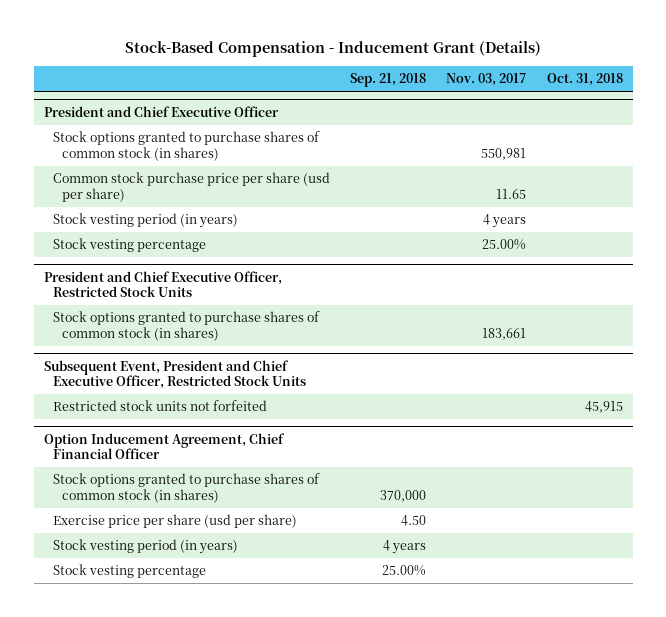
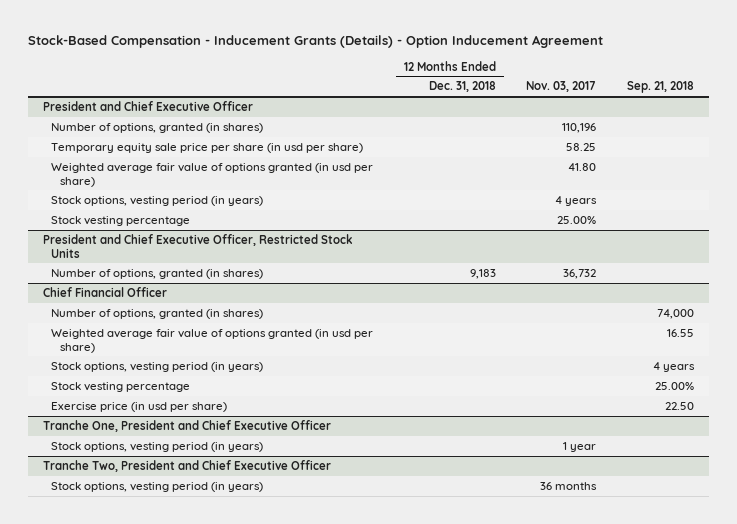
- Stock-Based Compensation - Inducement Grant (Details)
+ Stock-Based Compensation - Inducement Grants (Details) - Option Inducement Agreement
- | Sep. 21, 2018 | Nov. 03, 2017 | Oct. 31, 2018
+ | 12 Months Ended Dec. 31, 2018 | Nov. 03, 2017 | Sep. 21, 2018
@ President and Chief Executive Officer
- Stock options granted to purchase shares of common stock (in shares) | | 550,981 |
- Common stock purchase price per share (usd per share) | | 11.65 |
- Stock vesting period (in years) | | 4 years |
+ Number of options, granted (in shares) | | 110,196 |
+ Temporary equity sale price per share (in usd per share) | | 58.25 |
+ Weighted average fair value of options granted (in usd per share) | | 41.80 |
+ Stock options, vesting period (in years) | | 4 years |
@ President and Chief Executive Officer, Restricted Stock Units
- Stock options granted to purchase shares of common stock (in shares) | | 183,661 |
- Subsequent Event, President and Chief Executive Officer, Restricted Stock Units
- Restricted stock units not forfeited | | | 45,915
- Option Inducement Agreement, Chief Financial Officer
- Stock options granted to purchase shares of common stock (in shares) | 370,000 | |
- Exercise price per share (usd per share) | 4.50 | |
- Stock vesting period (in years) | 4 years | |
@ President and Chief Executive Officer, Restricted Stock Units
+ Number of options, granted (in shares) | 9,183 | 36,732 |
+ Chief Financial Officer
+ Number of options, granted (in shares) | | | 74,000
+ Weighted average fair value of options granted (in usd per share) | | | 16.55
+ Stock options, vesting period (in years) | | | 4 years
+ Exercise price (in usd per share) | | | 22.50
+ Tranche One, President and Chief Executive Officer
+ Stock options, vesting period (in years) | | 1 year |
+ Tranche Two, President and Chief Executive Officer
+ Stock options, vesting period (in years) | | 36 months |

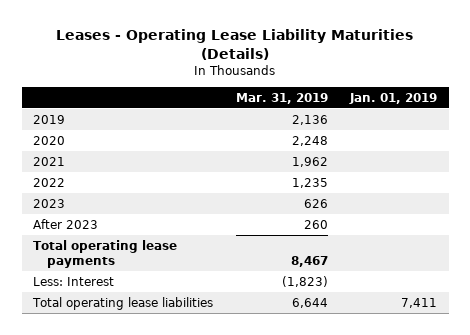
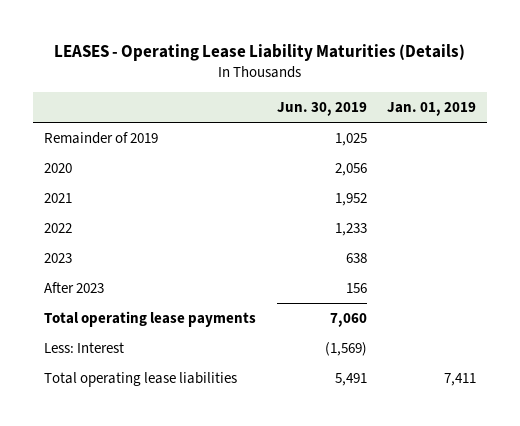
- Leases - Operating Lease Liability Maturities (Details)
+ LEASES - Operating Lease Liability Maturities (Details)
- | Mar. 31, 2019 | Jan. 01, 2019
+ | Jun. 30, 2019 | Jan. 01, 2019
- 2019 | 2,136 |
+ Remainder of 2019 | 1,025 |

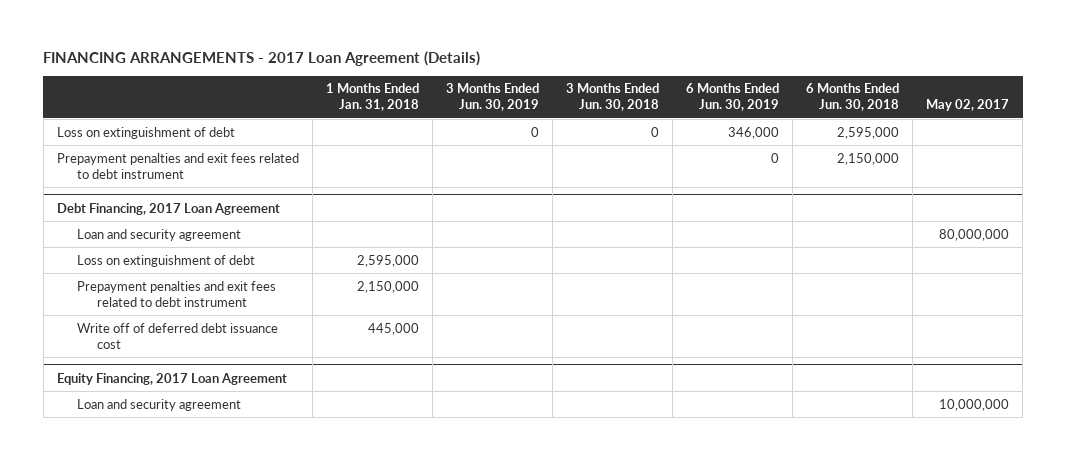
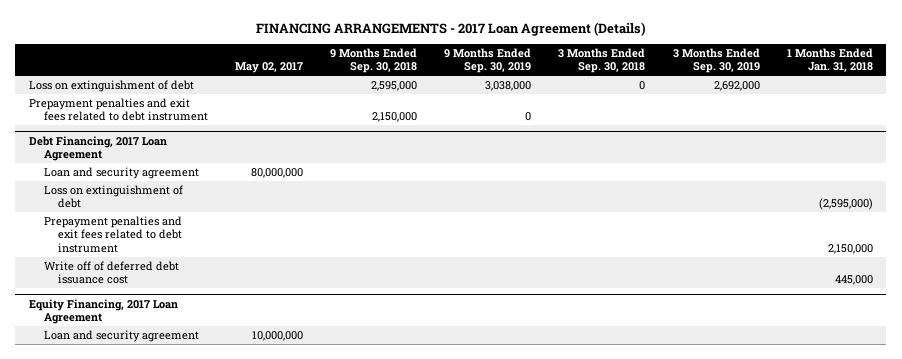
- | 1 Months Ended Jan. 31, 2018 | 3 Months Ended Jun. 30, 2019 | 3 Months Ended Jun. 30, 2018 | 6 Months Ended Jun. 30, 2019 | 6 Months Ended Jun. 30, 2018 | May 02, 2017
+ | May 02, 2017 | 9 Months Ended Sep. 30, 2018 | 9 Months Ended Sep. 30, 2019 | 3 Months Ended Sep. 30, 2018 | 3 Months Ended Sep. 30, 2019 | 1 Months Ended Jan. 31, 2018
@ Debt Financing, 2017 Loan Agreement
- Loss on extinguishment of debt | 2,595,000 | | | | |
+ Loss on extinguishment of debt | | | | | | (2,595,000)

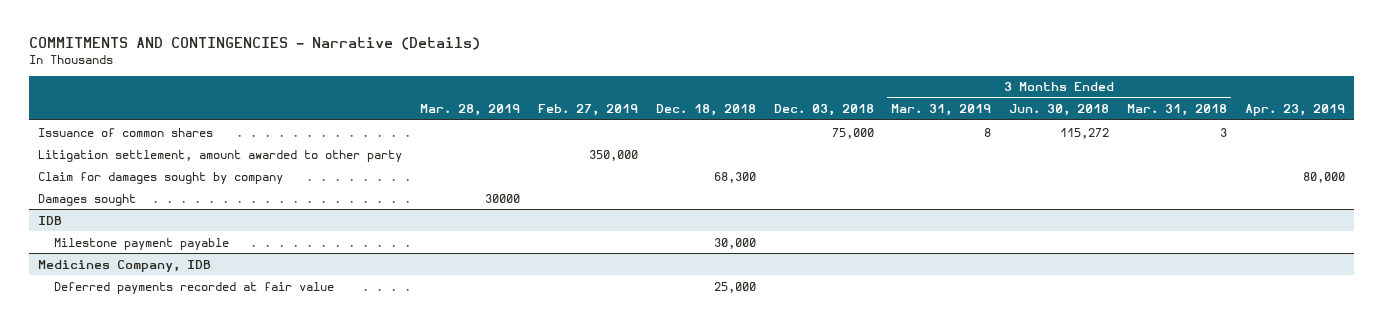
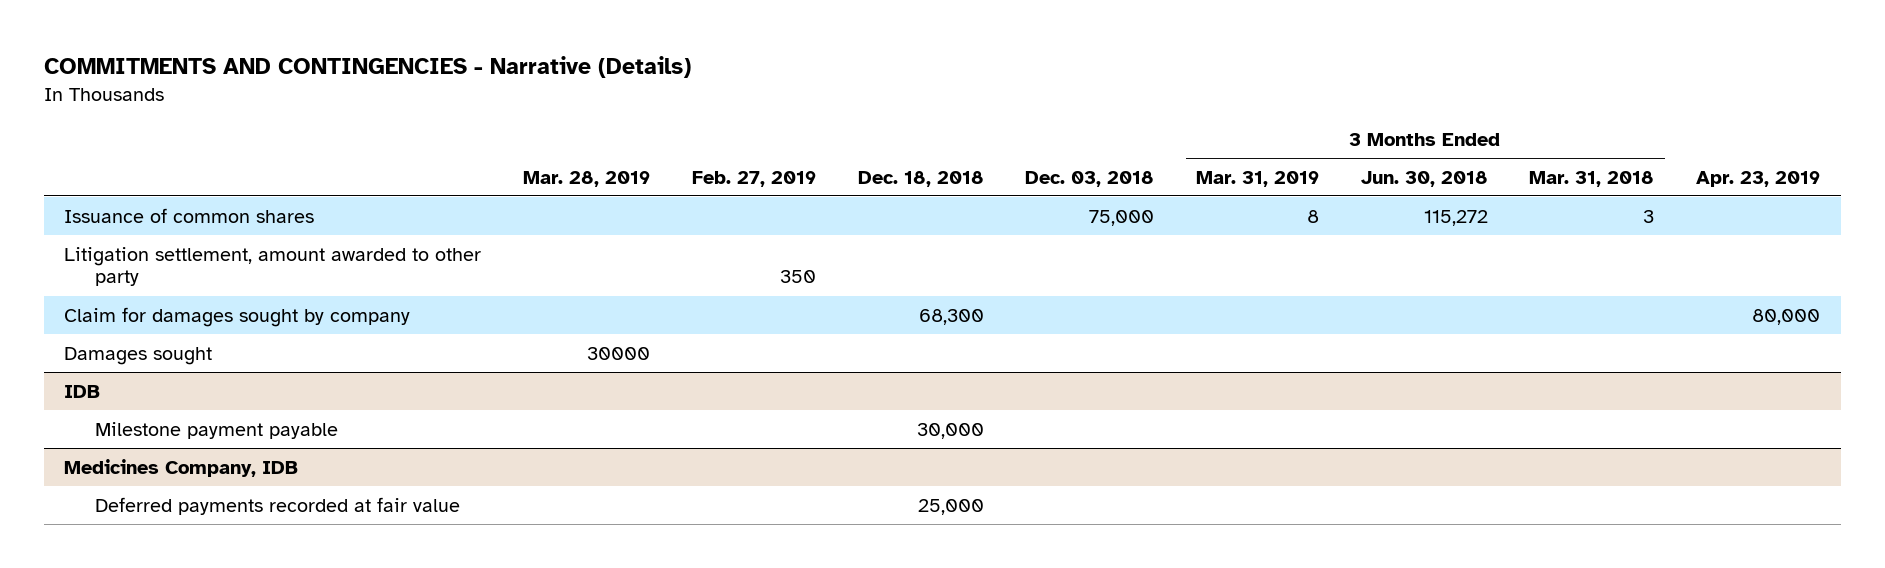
- Litigation settlement, amount awarded to other party | | 350,000 | | | | | |
+ Litigation settlement, amount awarded to other party | | 350 | | | | | |

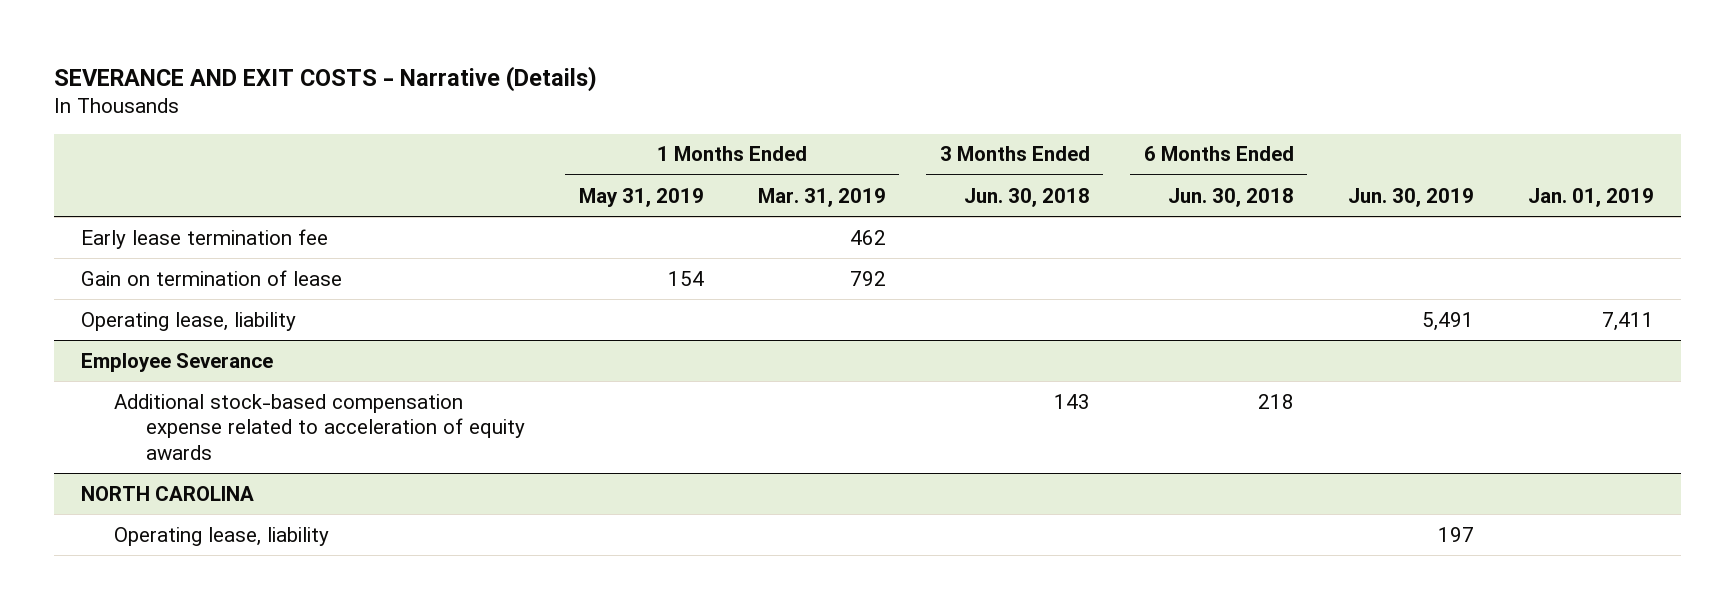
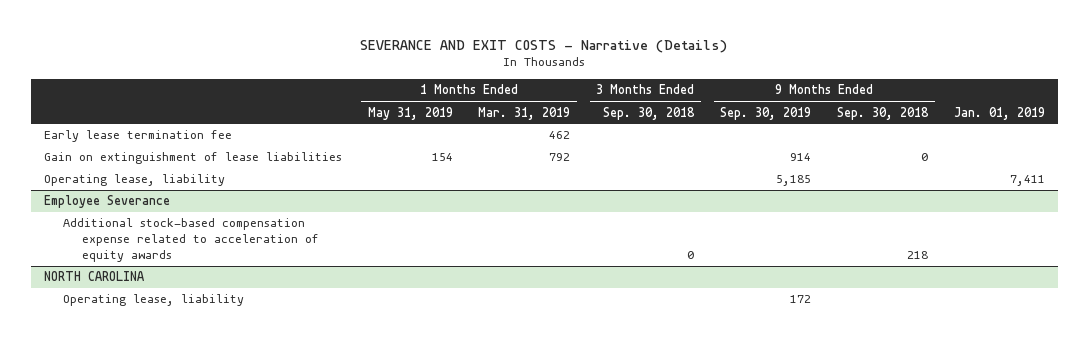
- | 1 Months Ended May 31, 2019 | 1 Months Ended Mar. 31, 2019 | 3 Months Ended Jun. 30, 2018 | 6 Months Ended Jun. 30, 2018 | Jun. 30, 2019 | Jan. 01, 2019
+ | 1 Months Ended May 31, 2019 | 1 Months Ended Mar. 31, 2019 | 3 Months Ended Sep. 30, 2018 | 9 Months Ended Sep. 30, 2019 | 9 Months Ended Sep. 30, 2018 | Jan. 01, 2019
- Gain on termination of lease | 154 | 792 | | | |
+ Gain on extinguishment of lease liabilities | 154 | 792 | | 914 | 0 |

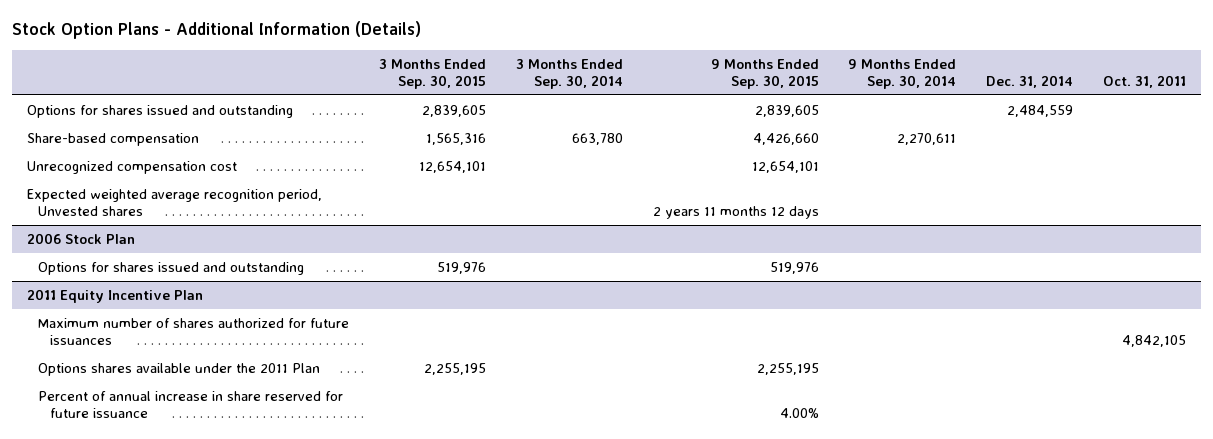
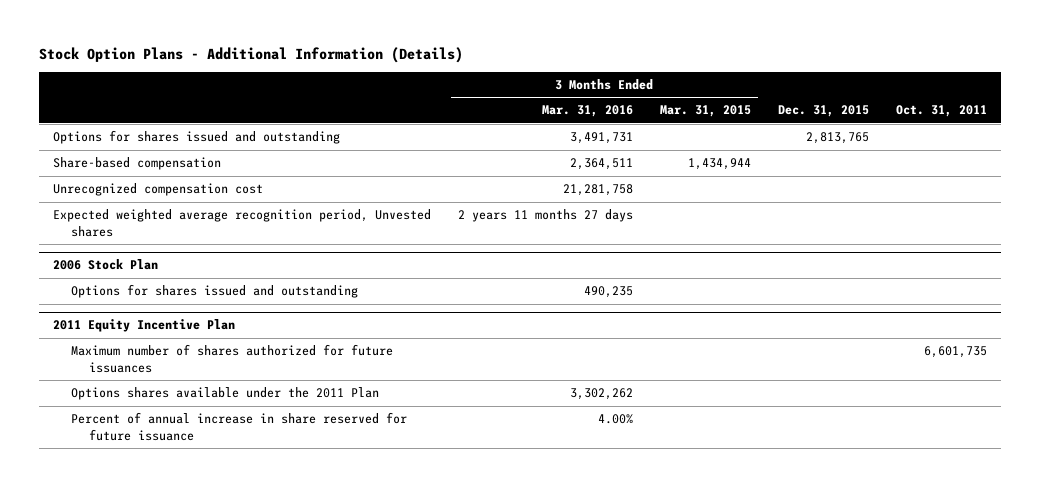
- | 3 Months Ended Sep. 30, 2015 | 3 Months Ended Sep. 30, 2014 | 9 Months Ended Sep. 30, 2015 | 9 Months Ended Sep. 30, 2014 | Dec. 31, 2014 | Oct. 31, 2011
+ | 3 Months Ended Mar. 31, 2016 | 3 Months Ended Mar. 31, 2015 | Dec. 31, 2015 | Oct. 31, 2011
@ 2011 Equity Incentive Plan
- Maximum number of shares authorized for future issuances | | | | | | 4,842,105
+ Maximum number of shares authorized for future issuances | | | | 6,601,735

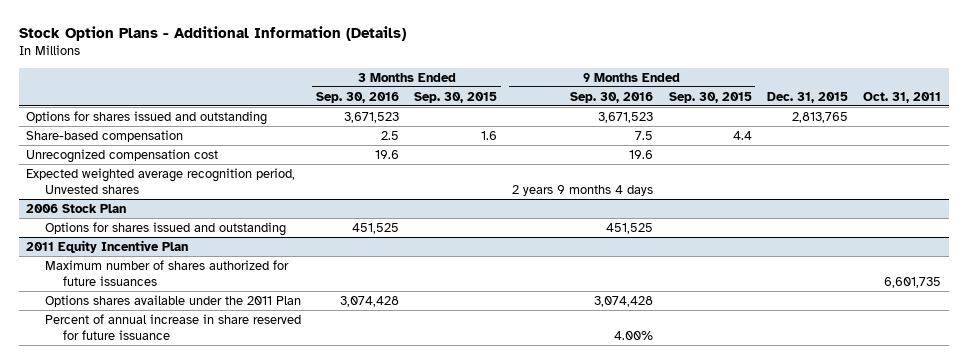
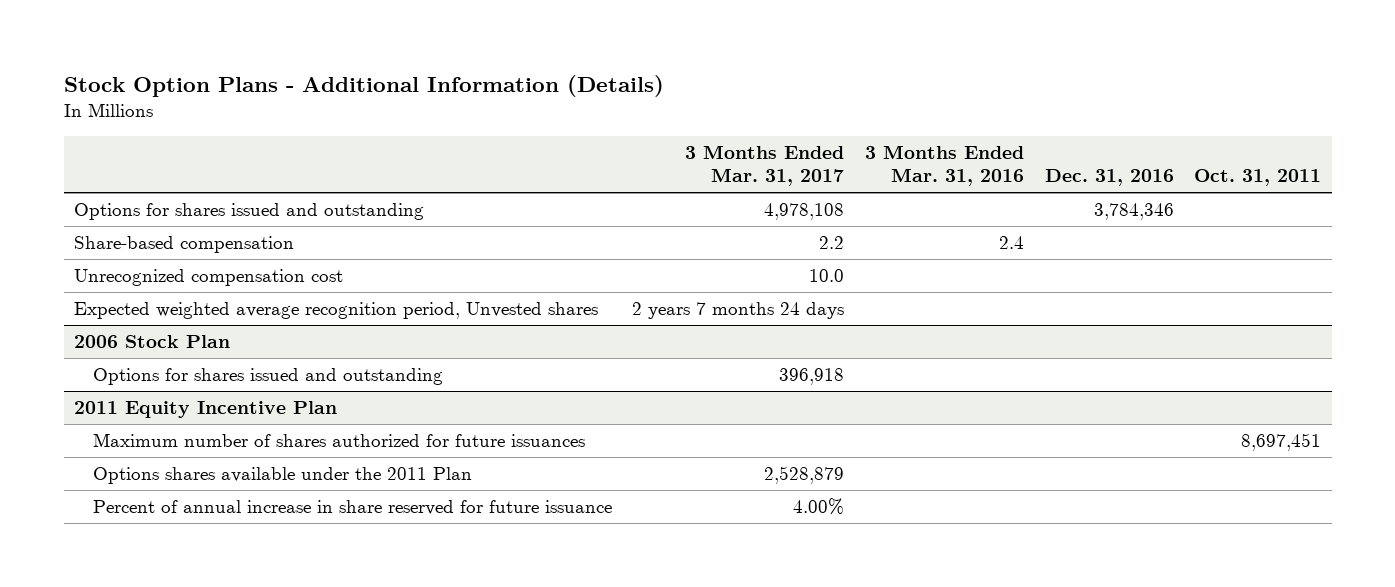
- | 3 Months Ended Sep. 30, 2016 | 3 Months Ended Sep. 30, 2015 | 9 Months Ended Sep. 30, 2016 | 9 Months Ended Sep. 30, 2015 | Dec. 31, 2015 | Oct. 31, 2011
+ | 3 Months Ended Mar. 31, 2017 | 3 Months Ended Mar. 31, 2016 | Dec. 31, 2016 | Oct. 31, 2011
@ 2011 Equity Incentive Plan
- Maximum number of shares authorized for future issuances | | | | | | 6,601,735
+ Maximum number of shares authorized for future issuances | | | | 8,697,451

